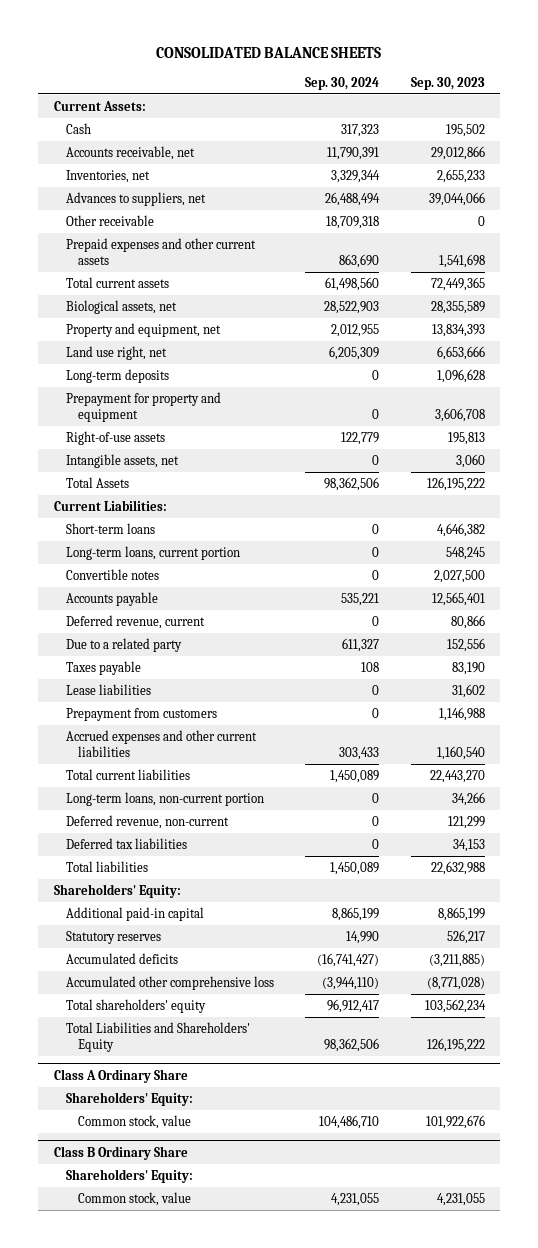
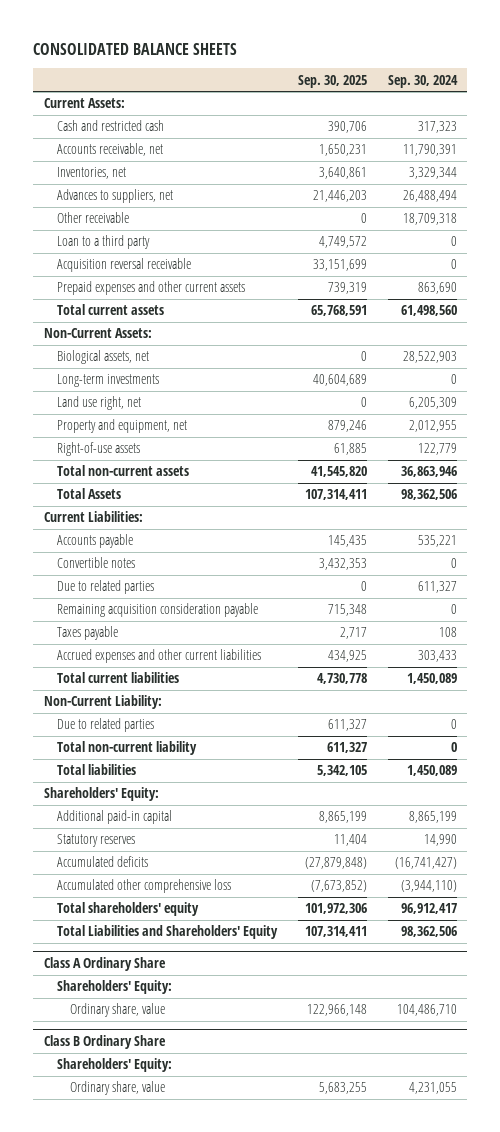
- | Sep. 30, 2024 | Sep. 30, 2023
+ | Sep. 30, 2025 | Sep. 30, 2024
- Cash | 317,323 | 195,502
+ Cash and restricted cash | 390,706 | 317,323
+ Loan to a third party | 4,749,572 | 0
+ Acquisition reversal receivable | 33,151,699 | 0
+ Non-Current Assets:
+ Long-term investments | 40,604,689 | 0
- Long-term deposits | 0 | 1,096,628
- Prepayment for property and equipment | 0 | 3,606,708
moved down: Property and equipment, net | 879,246 | 2,012,955
- Intangible assets, net | 0 | 3,060
+ Total non-current assets | 41,545,820 | 36,863,946
- Short-term loans | 0 | 4,646,382
- Long-term loans, current portion | 0 | 548,245
- Deferred revenue, current | 0 | 80,866
- Due to a related party | 611,327 | 152,556
moved down: Convertible notes | 3,432,353 | 0
+ Due to related parties | 0 | 611,327
+ Remaining acquisition consideration payable | 715,348 | 0
- Lease liabilities | 0 | 31,602
- Prepayment from customers | 0 | 1,146,988
- Long-term loans, non-current portion | 0 | 34,266
- Deferred revenue, non-current | 0 | 121,299
- Deferred tax liabilities | 0 | 34,153
+ Non-Current Liability:
+ Due to related parties | 611,327 | 0
+ Total non-current liability | 611,327 | 0
@ Class A Ordinary Share
- Common stock, value | 104,486,710 | 101,922,676
+ Ordinary share, value | 122,966,148 | 104,486,710
@ Class B Ordinary Share
- Common stock, value | 4,231,055 | 4,231,055
+ Ordinary share, value | 5,683,255 | 4,231,055

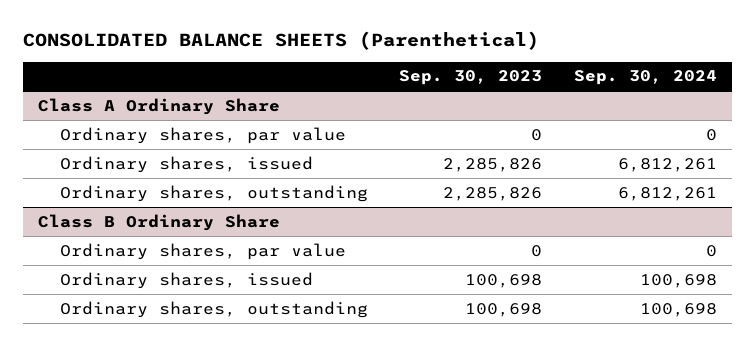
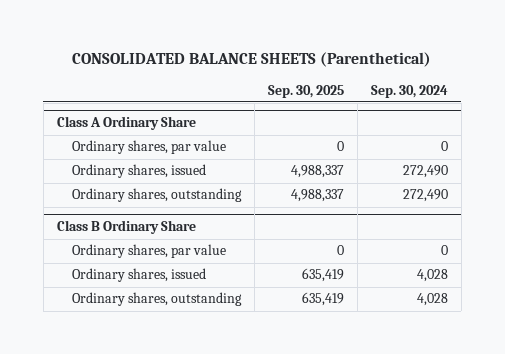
- | Sep. 30, 2023 | Sep. 30, 2024
+ | Sep. 30, 2025 | Sep. 30, 2024
@ Class A Ordinary Share
- Ordinary shares, issued | 2,285,826 | 6,812,261
- Ordinary shares, outstanding | 2,285,826 | 6,812,261
+ Ordinary shares, issued | 4,988,337 | 272,490
+ Ordinary shares, outstanding | 4,988,337 | 272,490
@ Class B Ordinary Share
- Ordinary shares, issued | 100,698 | 100,698
- Ordinary shares, outstanding | 100,698 | 100,698
+ Ordinary shares, issued | 635,419 | 4,028
+ Ordinary shares, outstanding | 635,419 | 4,028

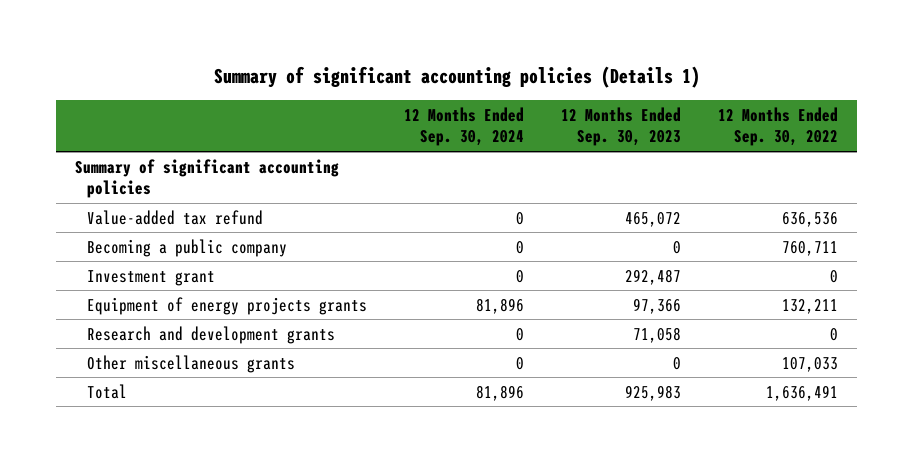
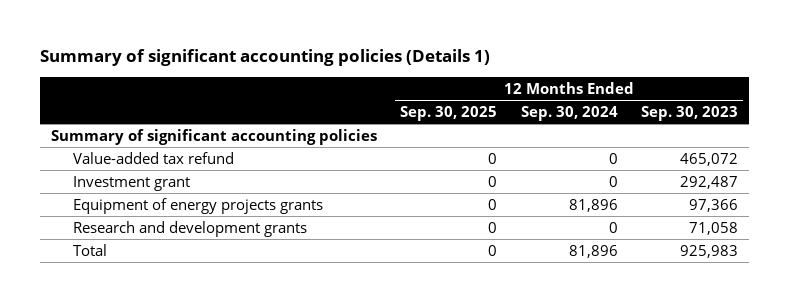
- | 12 Months Ended Sep. 30, 2024 | 12 Months Ended Sep. 30, 2023 | 12 Months Ended Sep. 30, 2022
+ | 12 Months Ended Sep. 30, 2025 | 12 Months Ended Sep. 30, 2024 | 12 Months Ended Sep. 30, 2023
- Becoming a public company | 0 | 0 | 760,711
- Other miscellaneous grants | 0 | 0 | 107,033

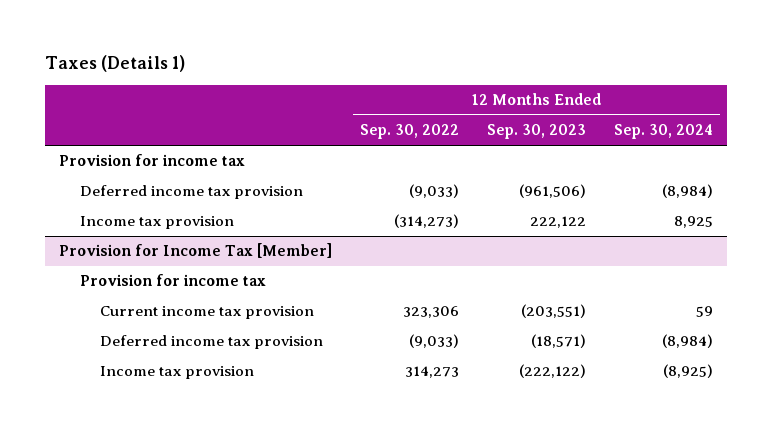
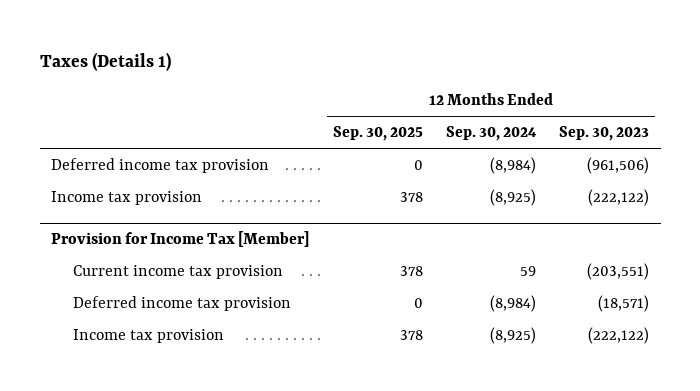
- | 12 Months Ended Sep. 30, 2022 | 12 Months Ended Sep. 30, 2023 | 12 Months Ended Sep. 30, 2024
+ | 12 Months Ended Sep. 30, 2025 | 12 Months Ended Sep. 30, 2024 | 12 Months Ended Sep. 30, 2023
- Provision for income tax
- Income tax provision | (314,273) | 222,122 | 8,925
+ Income tax provision | 378 | (8,925) | (222,122)
@ Provision for Income Tax [Member]
- Provision for income tax

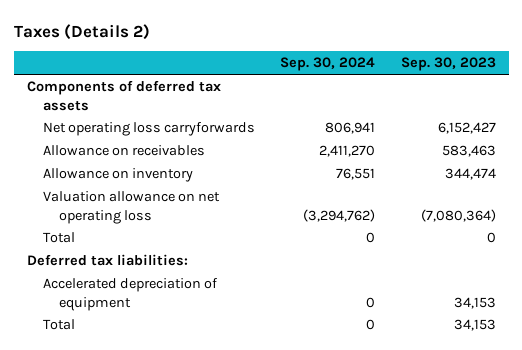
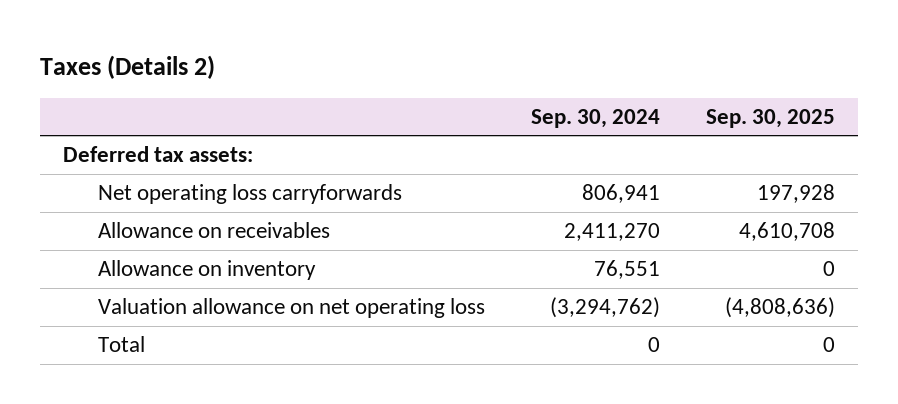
- | Sep. 30, 2024 | Sep. 30, 2023
+ | Sep. 30, 2024 | Sep. 30, 2025
- Components of deferred tax assets
+ Deferred tax assets:
- Deferred tax liabilities:
- Accelerated depreciation of equipment | 0 | 34,153
- Total | 0 | 34,153

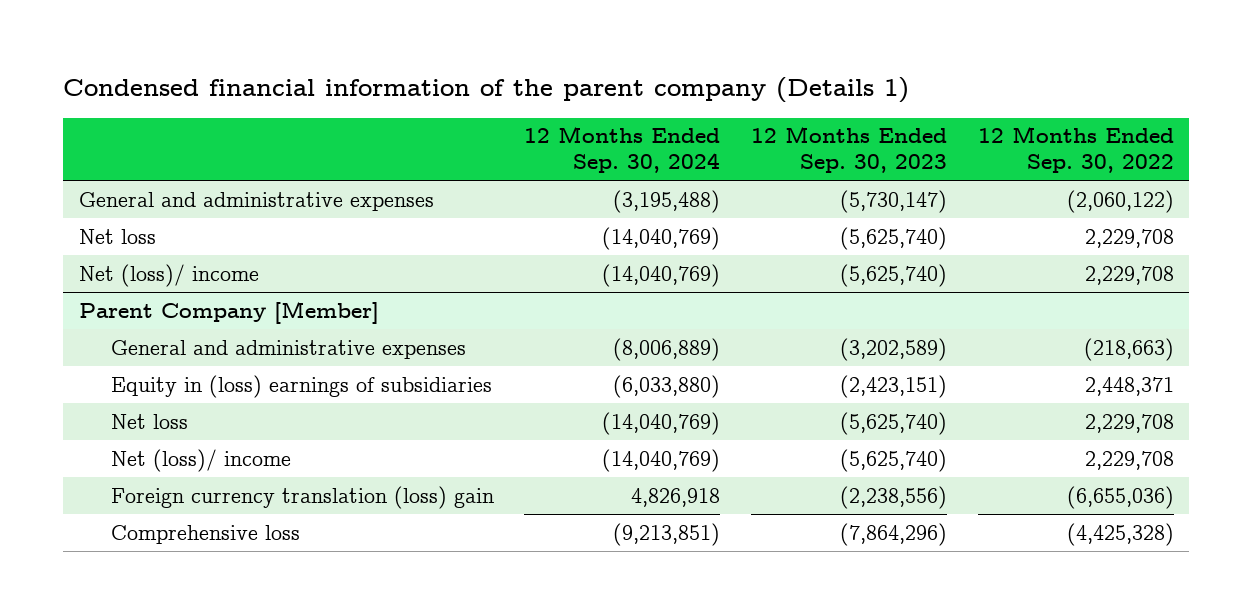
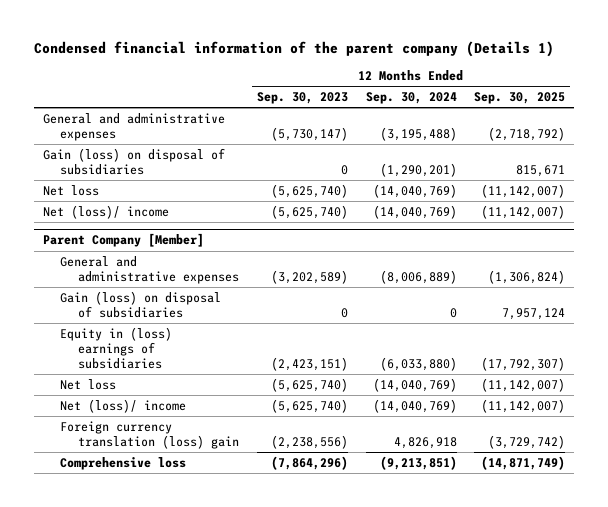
- | 12 Months Ended Sep. 30, 2024 | 12 Months Ended Sep. 30, 2023 | 12 Months Ended Sep. 30, 2022
+ | 12 Months Ended Sep. 30, 2023 | 12 Months Ended Sep. 30, 2024 | 12 Months Ended Sep. 30, 2025
+ Gain (loss) on disposal of subsidiaries | 0 | (1,290,201) | 815,671
@ Parent Company [Member]
+ Gain (loss) on disposal of subsidiaries | 0 | 0 | 7,957,124

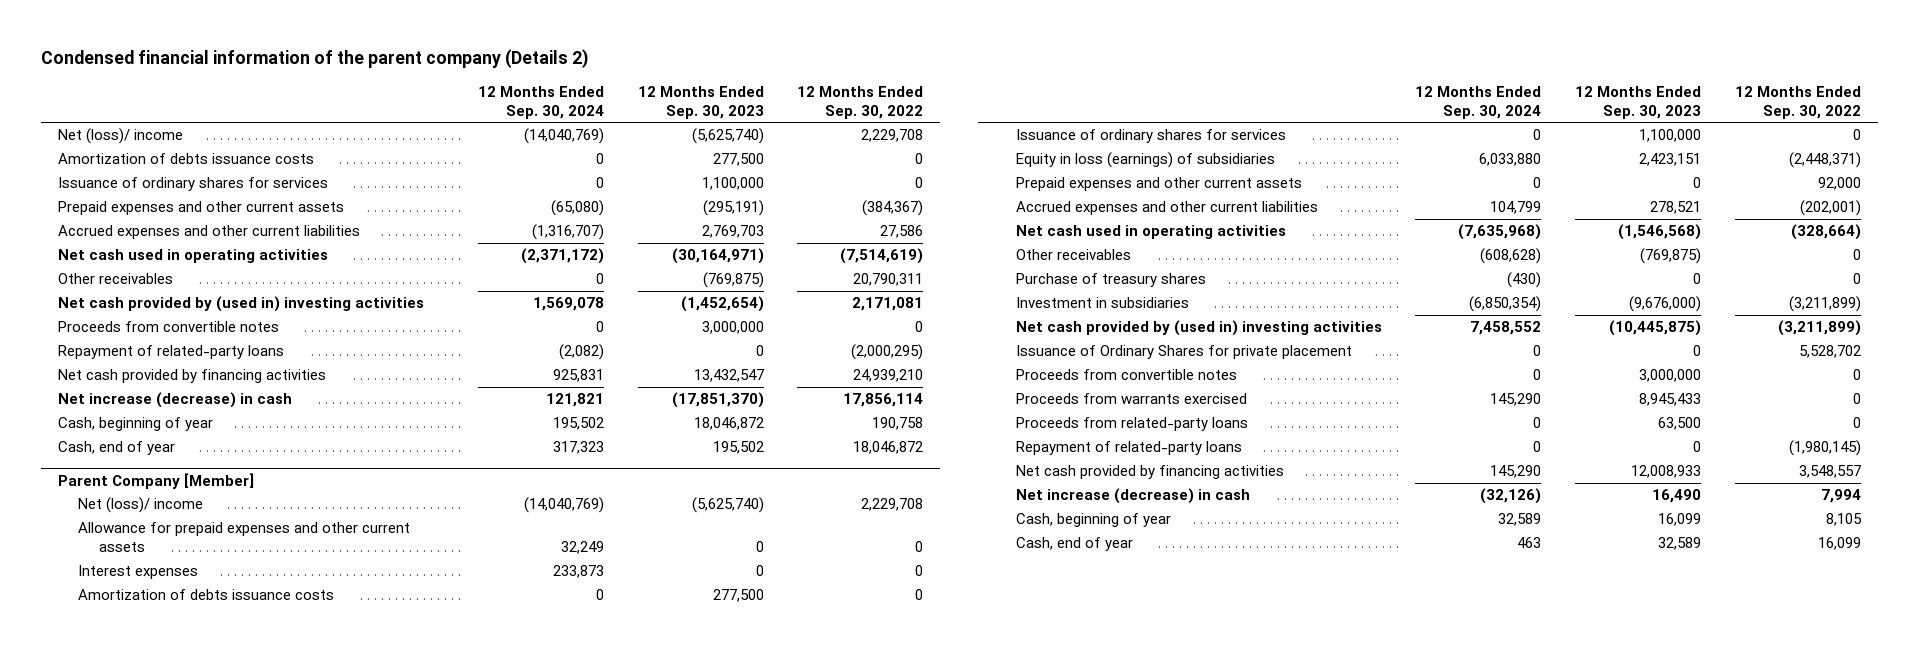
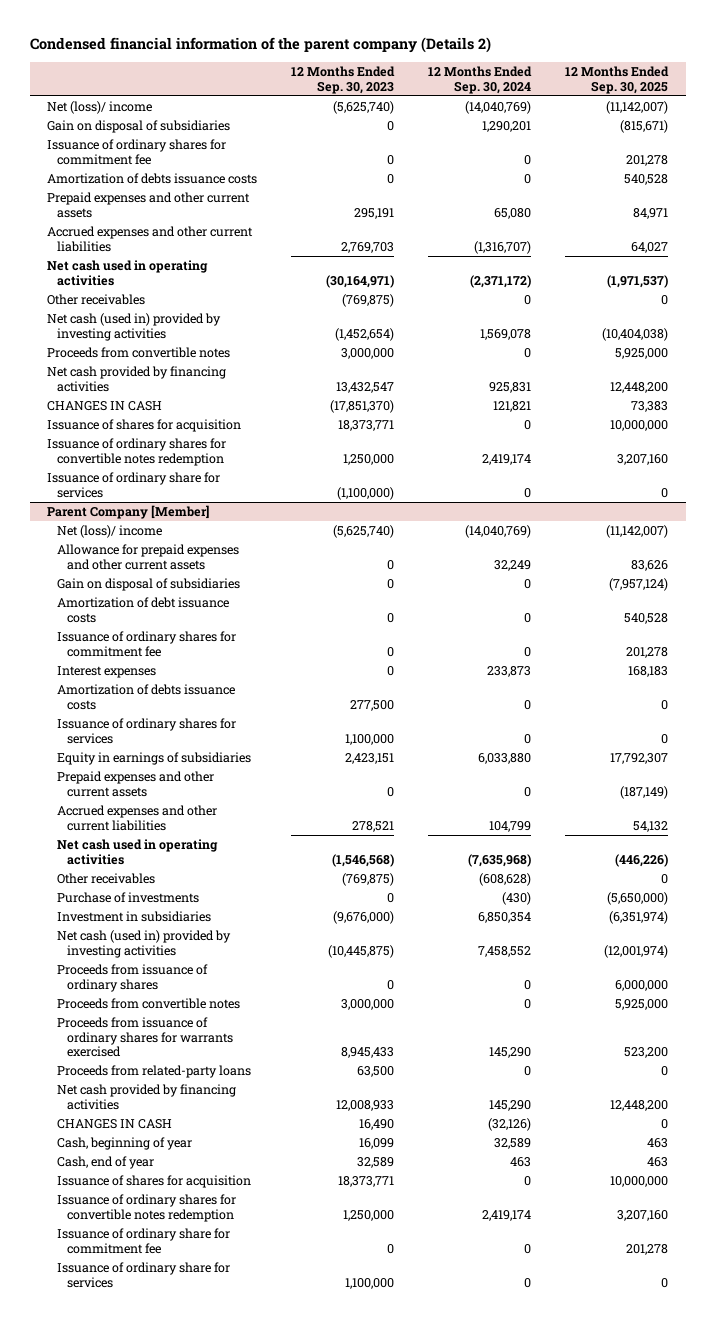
- | 12 Months Ended Sep. 30, 2024 | 12 Months Ended Sep. 30, 2023 | 12 Months Ended Sep. 30, 2022
+ | 12 Months Ended Sep. 30, 2023 | 12 Months Ended Sep. 30, 2024 | 12 Months Ended Sep. 30, 2025
- Amortization of debts issuance costs | 0 | 277,500 | 0
- Issuance of ordinary shares for services | 0 | 1,100,000 | 0
- Prepaid expenses and other current assets | (65,080) | (295,191) | (384,367)
+ Gain on disposal of subsidiaries | 0 | 1,290,201 | (815,671)
+ Issuance of ordinary shares for commitment fee | 0 | 0 | 201,278
+ Amortization of debts issuance costs | 0 | 0 | 540,528
+ Prepaid expenses and other current assets | 295,191 | 65,080 | 84,971
- Net cash provided by (used in) investing activities | 1,569,078 | (1,452,654) | 2,171,081
+ Net cash (used in) provided by investing activities | (1,452,654) | 1,569,078 | (10,404,038)
- Repayment of related-party loans | (2,082) | 0 | (2,000,295)
- Net increase (decrease) in cash | 121,821 | (17,851,370) | 17,856,114
- Cash, beginning of year | 195,502 | 18,046,872 | 190,758
- Cash, end of year | 317,323 | 195,502 | 18,046,872
+ CHANGES IN CASH | (17,851,370) | 121,821 | 73,383
+ Issuance of shares for acquisition | 18,373,771 | 0 | 10,000,000
+ Issuance of ordinary shares for convertible notes redemption | 1,250,000 | 2,419,174 | 3,207,160
+ Issuance of ordinary share for services | (1,100,000) | 0 | 0
@ Parent Company [Member]
+ Gain on disposal of subsidiaries | 0 | 0 | (7,957,124)
+ Amortization of debt issuance costs | 0 | 0 | 540,528
+ Issuance of ordinary shares for commitment fee | 0 | 0 | 201,278
- Equity in loss (earnings) of subsidiaries | 6,033,880 | 2,423,151 | (2,448,371)
+ Equity in earnings of subsidiaries | 2,423,151 | 6,033,880 | 17,792,307
- Purchase of treasury shares | (430) | 0 | 0
- Investment in subsidiaries | (6,850,354) | (9,676,000) | (3,211,899)
- Net cash provided by (used in) investing activities | 7,458,552 | (10,445,875) | (3,211,899)
- Issuance of Ordinary Shares for private placement | 0 | 0 | 5,528,702
+ Purchase of investments | 0 | (430) | (5,650,000)
+ Investment in subsidiaries | (9,676,000) | 6,850,354 | (6,351,974)
+ Net cash (used in) provided by investing activities | (10,445,875) | 7,458,552 | (12,001,974)
+ Proceeds from issuance of ordinary shares | 0 | 0 | 6,000,000
- Proceeds from warrants exercised | 145,290 | 8,945,433 | 0
+ Proceeds from issuance of ordinary shares for warrants exercised | 8,945,433 | 145,290 | 523,200
- Repayment of related-party loans | 0 | 0 | (1,980,145)
- Net increase (decrease) in cash | (32,126) | 16,490 | 7,994
+ CHANGES IN CASH | 16,490 | (32,126) | 0
+ Issuance of shares for acquisition | 18,373,771 | 0 | 10,000,000
+ Issuance of ordinary shares for convertible notes redemption | 1,250,000 | 2,419,174 | 3,207,160
+ Issuance of ordinary share for commitment fee | 0 | 0 | 201,278
+ Issuance of ordinary share for services | 1,100,000 | 0 | 0

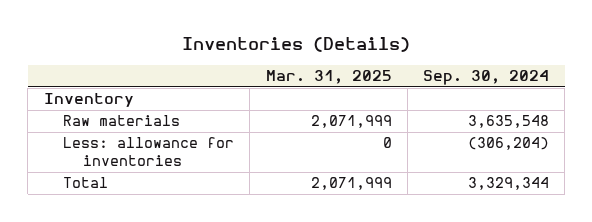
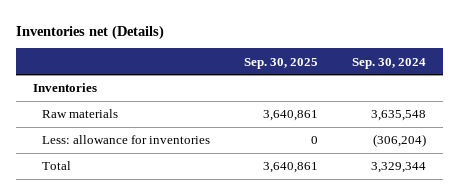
- Inventories (Details)
+ Inventories net (Details)
- | Mar. 31, 2025 | Sep. 30, 2024
+ | Sep. 30, 2025 | Sep. 30, 2024
- Inventory
+ Inventories

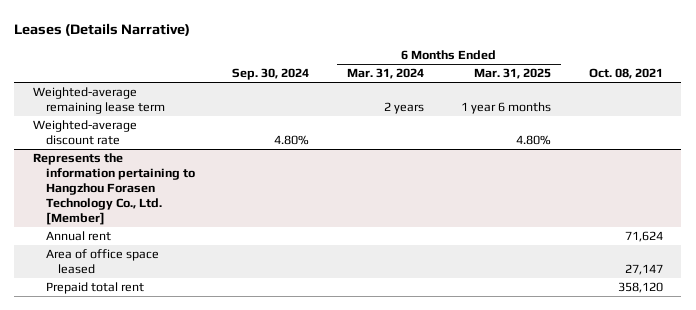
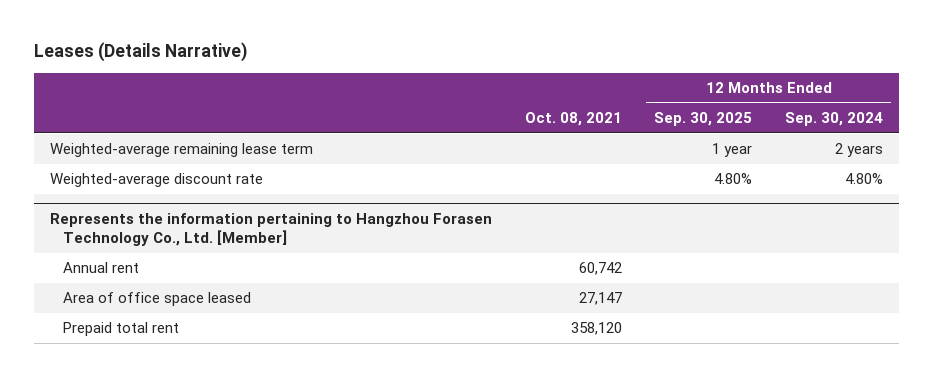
- | Sep. 30, 2024 | 6 Months Ended Mar. 31, 2024 | 6 Months Ended Mar. 31, 2025 | Oct. 08, 2021
+ | Oct. 08, 2021 | 12 Months Ended Sep. 30, 2025 | 12 Months Ended Sep. 30, 2024
@ Represents the information pertaining to Hangzhou Forasen Technology Co., Ltd. [Member]
- Annual rent | | | | 71,624
+ Annual rent | 60,742 | |

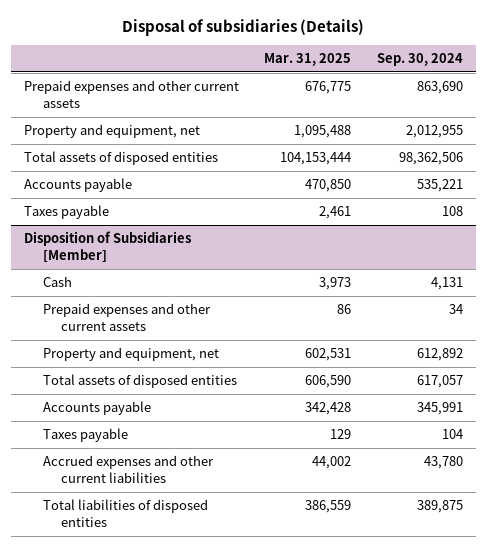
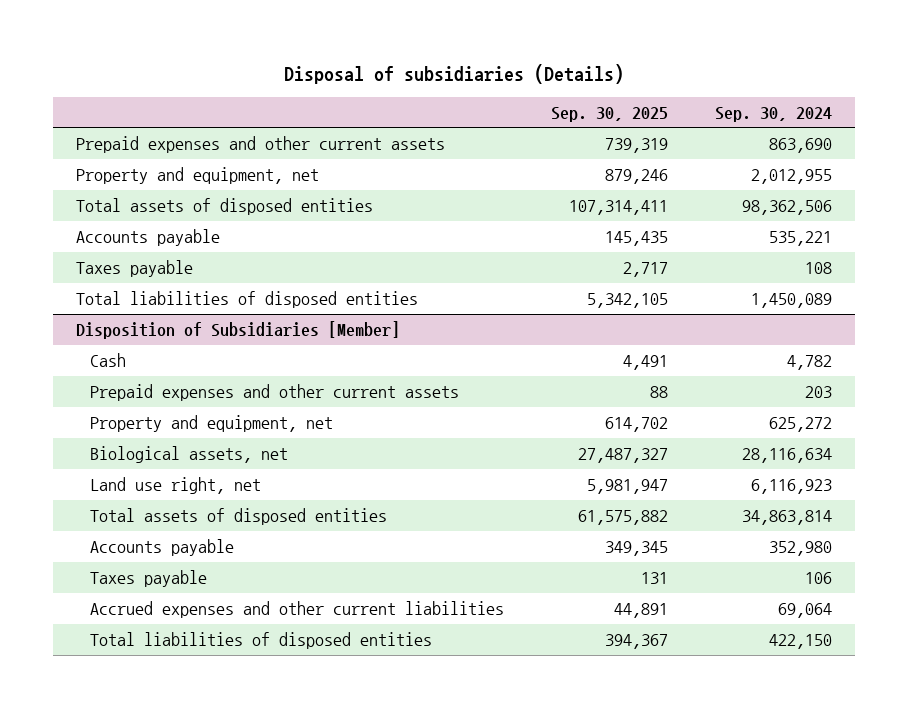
- | Mar. 31, 2025 | Sep. 30, 2024
+ | Sep. 30, 2025 | Sep. 30, 2024
+ Total liabilities of disposed entities | 5,342,105 | 1,450,089
@ Disposition of Subsidiaries [Member]
- Cash | 3,973 | 4,131
- Prepaid expenses and other current assets | 86 | 34
- Property and equipment, net | 602,531 | 612,892
- Total assets of disposed entities | 606,590 | 617,057
- Accounts payable | 342,428 | 345,991
- Taxes payable | 129 | 104
- Accrued expenses and other current liabilities | 44,002 | 43,780
- Total liabilities of disposed entities | 386,559 | 389,875
+ Cash | 4,491 | 4,782
+ Prepaid expenses and other current assets | 88 | 203
+ Property and equipment, net | 614,702 | 625,272
+ Biological assets, net | 27,487,327 | 28,116,634
+ Land use right, net | 5,981,947 | 6,116,923
+ Total assets of disposed entities | 61,575,882 | 34,863,814
+ Accounts payable | 349,345 | 352,980
+ Taxes payable | 131 | 106
+ Accrued expenses and other current liabilities | 44,891 | 69,064
+ Total liabilities of disposed entities | 394,367 | 422,150

